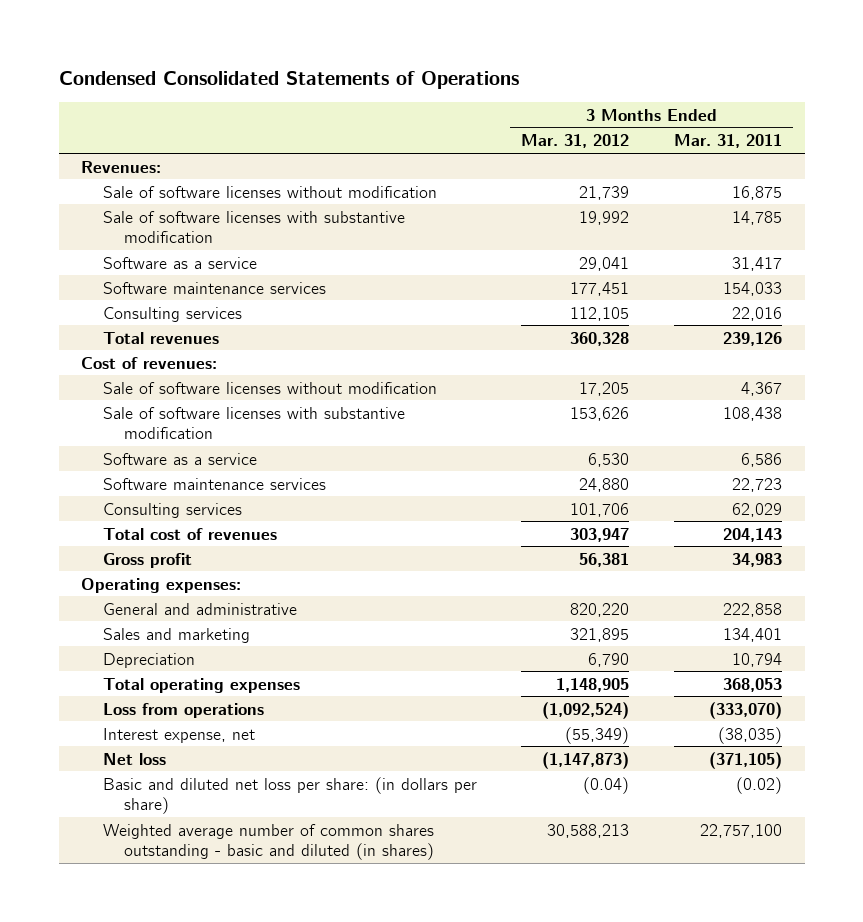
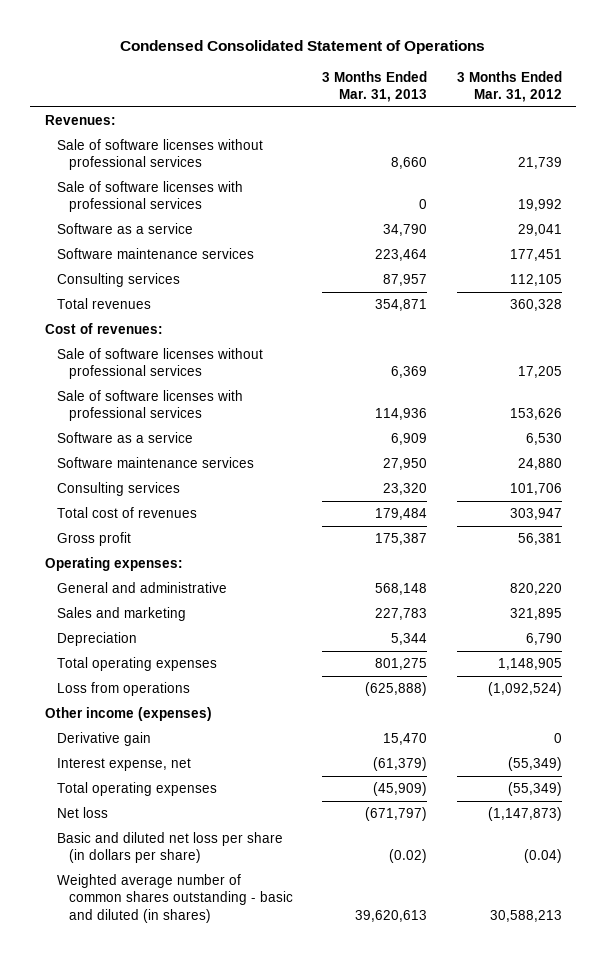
- Condensed Consolidated Statements of Operations
+ Condensed Consolidated Statement of Operations
- | 3 Months Ended Mar. 31, 2012 | 3 Months Ended Mar. 31, 2011
+ | 3 Months Ended Mar. 31, 2013 | 3 Months Ended Mar. 31, 2012
- Sale of software licenses without modification | 21,739 | 16,875
- Sale of software licenses with substantive modification | 19,992 | 14,785
+ Sale of software licenses without professional services | 8,660 | 21,739
+ Sale of software licenses with professional services | 0 | 19,992
- Sale of software licenses without modification | 17,205 | 4,367
- Sale of software licenses with substantive modification | 153,626 | 108,438
+ Sale of software licenses without professional services | 6,369 | 17,205
+ Sale of software licenses with professional services | 114,936 | 153,626
+ Other income (expenses)
+ Derivative gain | 15,470 | 0
+ Total operating expenses | (45,909) | (55,349)
- Basic and diluted net loss per share: (in dollars per share) | (0.04) | (0.02)
+ Basic and diluted net loss per share (in dollars per share) | (0.02) | (0.04)

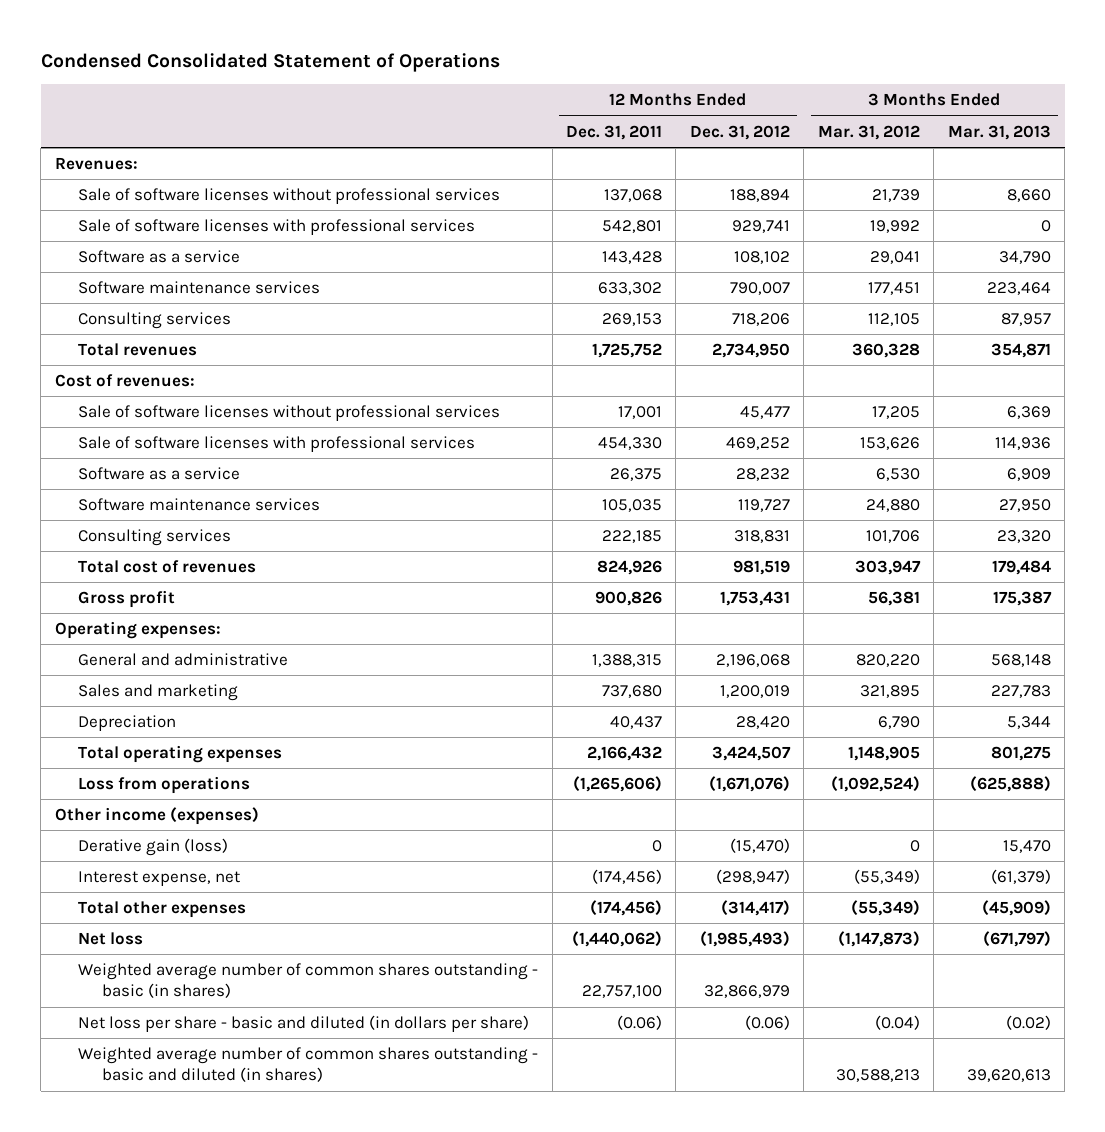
- | 3 Months Ended Mar. 31, 2013 | 3 Months Ended Mar. 31, 2012
+ | 12 Months Ended Dec. 31, 2011 | 12 Months Ended Dec. 31, 2012 | 3 Months Ended Mar. 31, 2012 | 3 Months Ended Mar. 31, 2013
- Derivative gain | 15,470 | 0
+ Derative gain (loss) | 0 | (15,470) | 0 | 15,470
- Total operating expenses | (45,909) | (55,349)
+ Total other expenses | (174,456) | (314,417) | (55,349) | (45,909)
- Basic and diluted net loss per share (in dollars per share) | (0.02) | (0.04)
+ Weighted average number of common shares outstanding - basic (in shares) | 22,757,100 | 32,866,979 | |
+ Net loss per share - basic and diluted (in dollars per share) | (0.06) | (0.06) | (0.04) | (0.02)

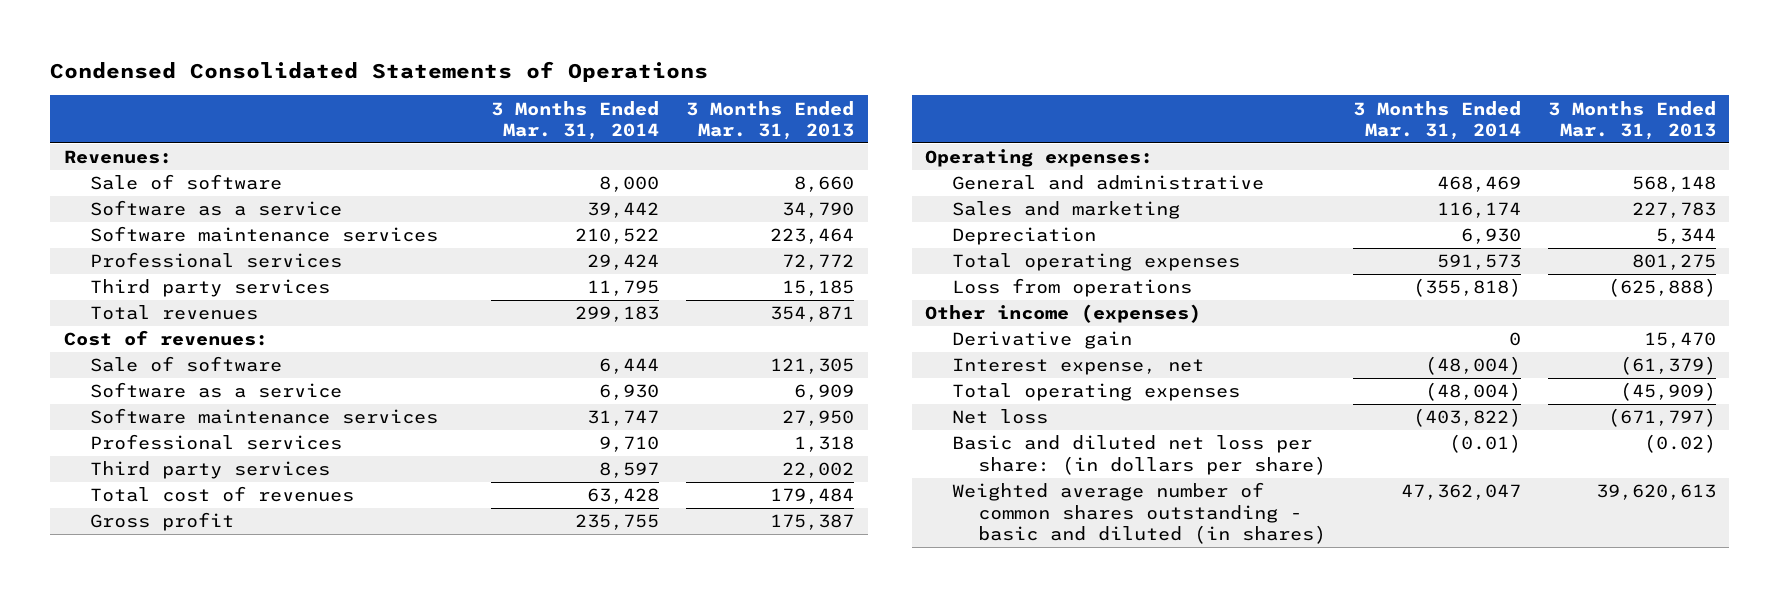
- Condensed Consolidated Statement of Operations
+ Condensed Consolidated Statements of Operations
- | 12 Months Ended Dec. 31, 2011 | 12 Months Ended Dec. 31, 2012 | 3 Months Ended Mar. 31, 2012 | 3 Months Ended Mar. 31, 2013
+ | 3 Months Ended Mar. 31, 2014 | 3 Months Ended Mar. 31, 2013
- Sale of software licenses without professional services | 137,068 | 188,894 | 21,739 | 8,660
- Sale of software licenses with professional services | 542,801 | 929,741 | 19,992 | 0
+ Sale of software | 8,000 | 8,660
- Consulting services | 269,153 | 718,206 | 112,105 | 87,957
+ Professional services | 29,424 | 72,772
+ Third party services | 11,795 | 15,185
- Sale of software licenses without professional services | 17,001 | 45,477 | 17,205 | 6,369
- Sale of software licenses with professional services | 454,330 | 469,252 | 153,626 | 114,936
+ Sale of software | 6,444 | 121,305
- Consulting services | 222,185 | 318,831 | 101,706 | 23,320
+ Professional services | 9,710 | 1,318
+ Third party services | 8,597 | 22,002
- Derative gain (loss) | 0 | (15,470) | 0 | 15,470
+ Derivative gain | 0 | 15,470
- Total other expenses | (174,456) | (314,417) | (55,349) | (45,909)
+ Total operating expenses | (48,004) | (45,909)
- Weighted average number of common shares outstanding - basic (in shares) | 22,757,100 | 32,866,979 | |
- Net loss per share - basic and diluted (in dollars per share) | (0.06) | (0.06) | (0.04) | (0.02)
+ Basic and diluted net loss per share: (in dollars per share) | (0.01) | (0.02)

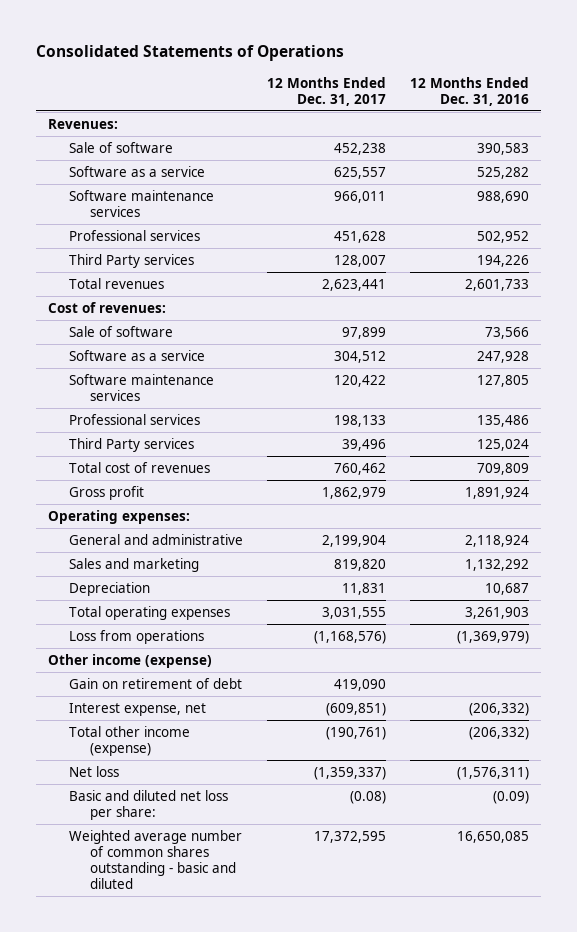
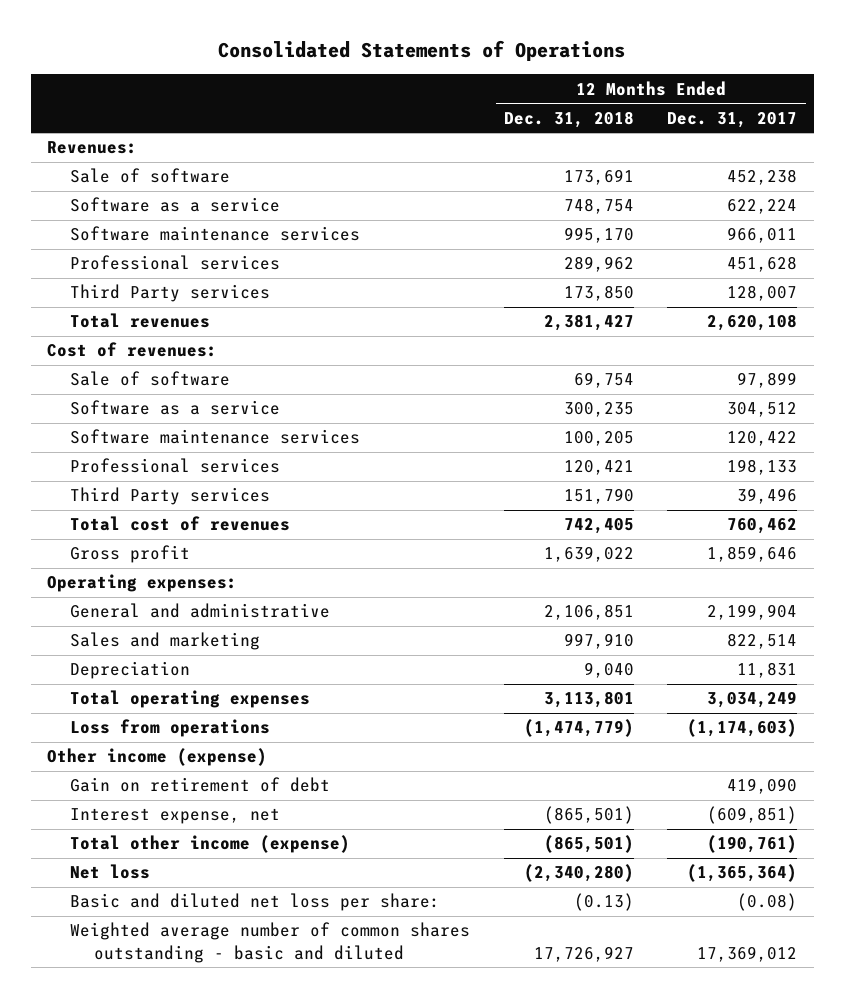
- | 12 Months Ended Dec. 31, 2017 | 12 Months Ended Dec. 31, 2016
+ | 12 Months Ended Dec. 31, 2018 | 12 Months Ended Dec. 31, 2017
- Software as a service | 625,557 | 525,282
+ Software as a service | 748,754 | 622,224
- Total revenues | 2,623,441 | 2,601,733
+ Total revenues | 2,381,427 | 2,620,108
- Gross profit | 1,862,979 | 1,891,924
+ Gross profit | 1,639,022 | 1,859,646
- Sales and marketing | 819,820 | 1,132,292
+ Sales and marketing | 997,910 | 822,514
- Total operating expenses | 3,031,555 | 3,261,903
- Loss from operations | (1,168,576) | (1,369,979)
+ Total operating expenses | 3,113,801 | 3,034,249
+ Loss from operations | (1,474,779) | (1,174,603)
- Net loss | (1,359,337) | (1,576,311)
+ Net loss | (2,340,280) | (1,365,364)
- Weighted average number of common shares outstanding - basic and diluted | 17,372,595 | 16,650,085
+ Weighted average number of common shares outstanding - basic and diluted | 17,726,927 | 17,369,012

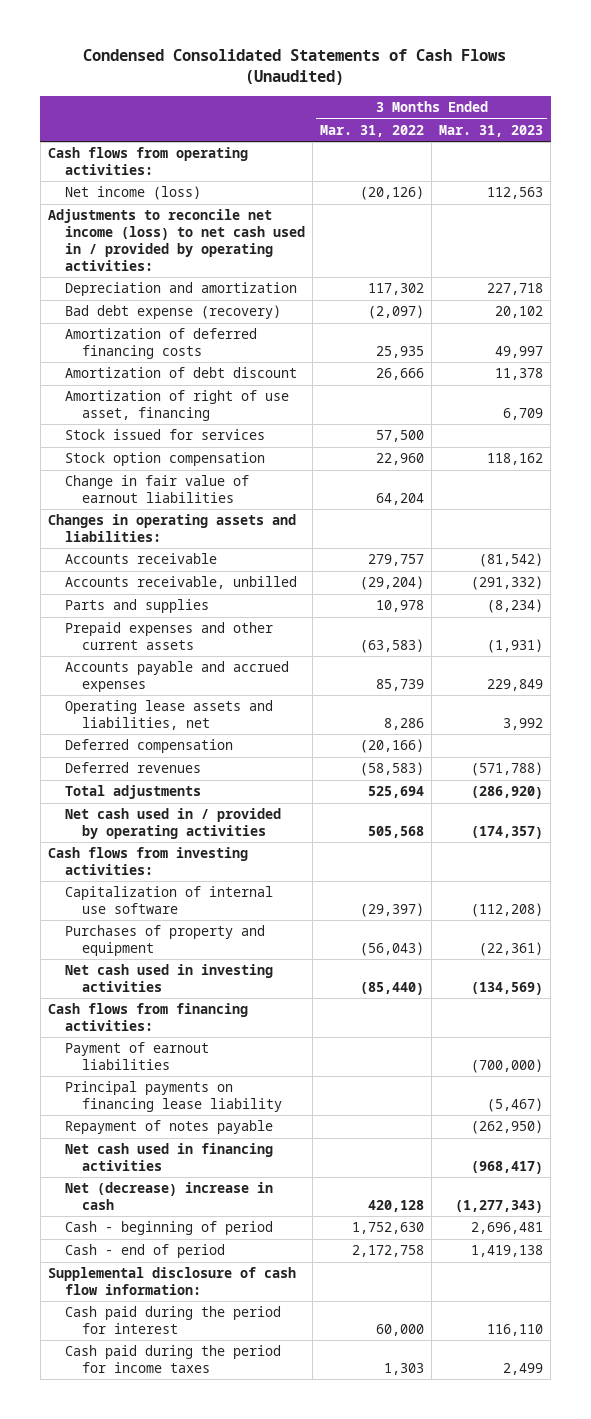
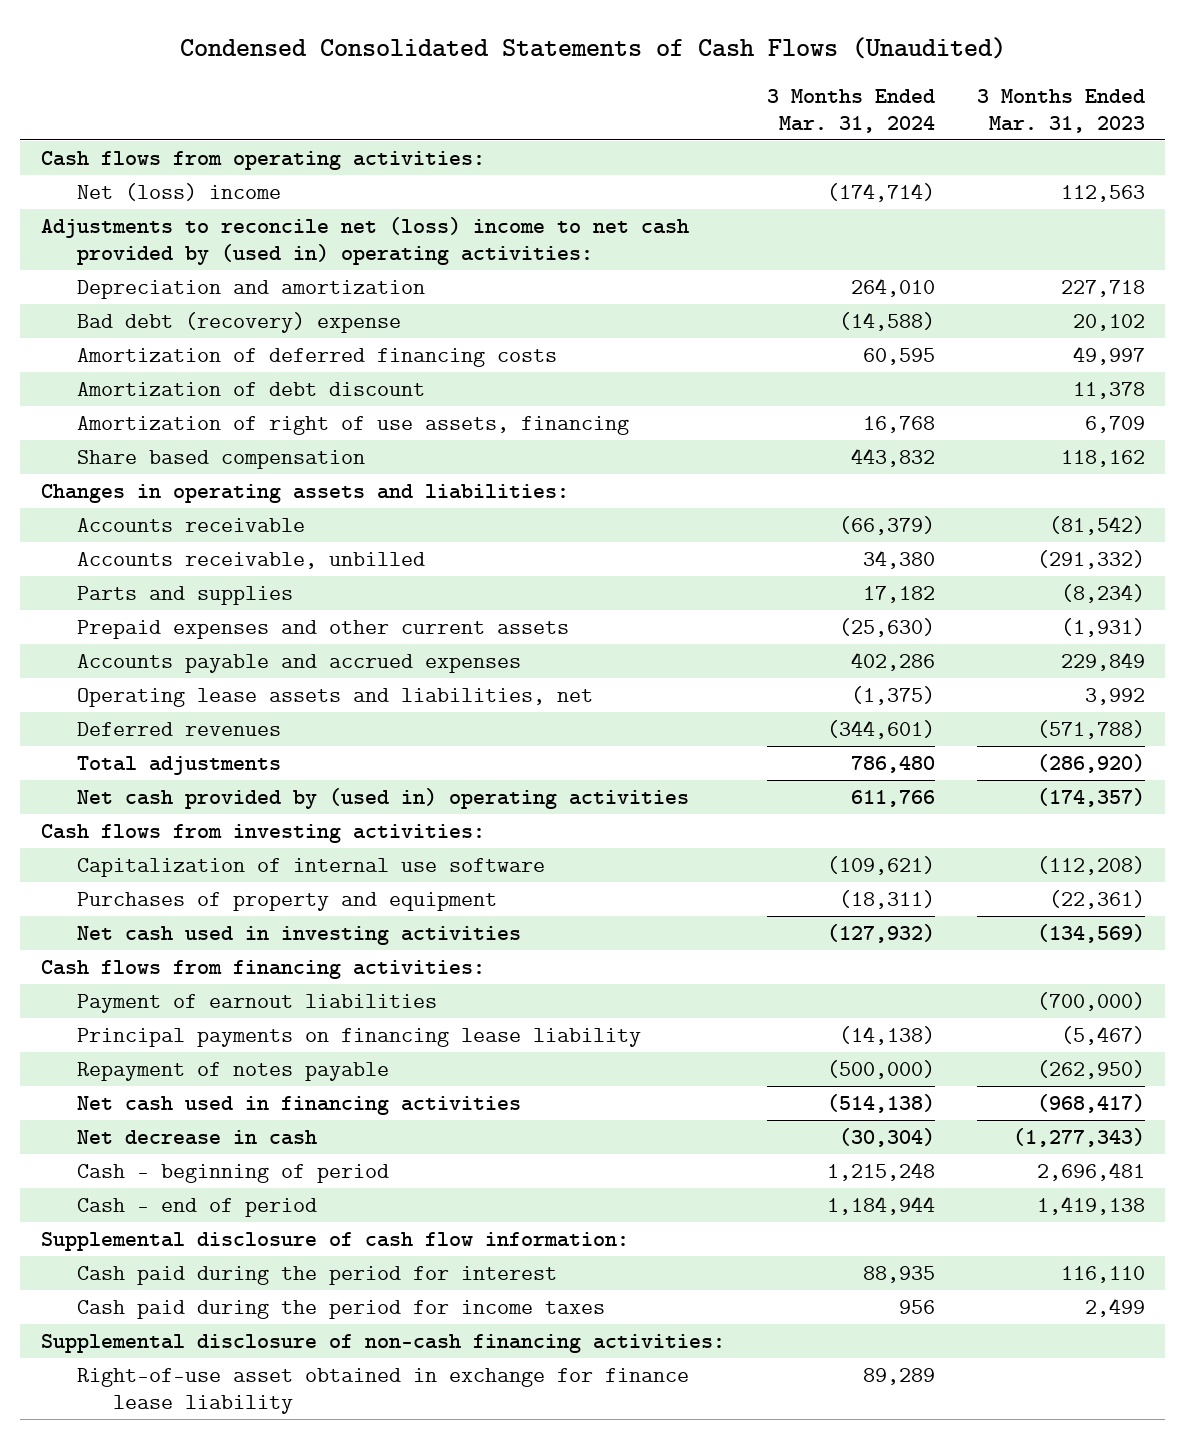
- | 3 Months Ended Mar. 31, 2022 | 3 Months Ended Mar. 31, 2023
+ | 3 Months Ended Mar. 31, 2024 | 3 Months Ended Mar. 31, 2023
- Net income (loss) | (20,126) | 112,563
- Adjustments to reconcile net income (loss) to net cash used in / provided by operating activities:
+ Net (loss) income | (174,714) | 112,563
+ Adjustments to reconcile net (loss) income to net cash provided by (used in) operating activities:
- Bad debt expense (recovery) | (2,097) | 20,102
+ Bad debt (recovery) expense | (14,588) | 20,102
- Amortization of right of use asset, financing | | 6,709
- Stock issued for services | 57,500 |
- Stock option compensation | 22,960 | 118,162
- Change in fair value of earnout liabilities | 64,204 |
+ Amortization of right of use assets, financing | 16,768 | 6,709
+ Share based compensation | 443,832 | 118,162
- Deferred compensation | (20,166) |
- Net cash used in / provided by operating activities | 505,568 | (174,357)
+ Net cash provided by (used in) operating activities | 611,766 | (174,357)
- Net (decrease) increase in cash | 420,128 | (1,277,343)
+ Net decrease in cash | (30,304) | (1,277,343)
+ Supplemental disclosure of non-cash financing activities:
+ Right-of-use asset obtained in exchange for finance lease liability | 89,289 |

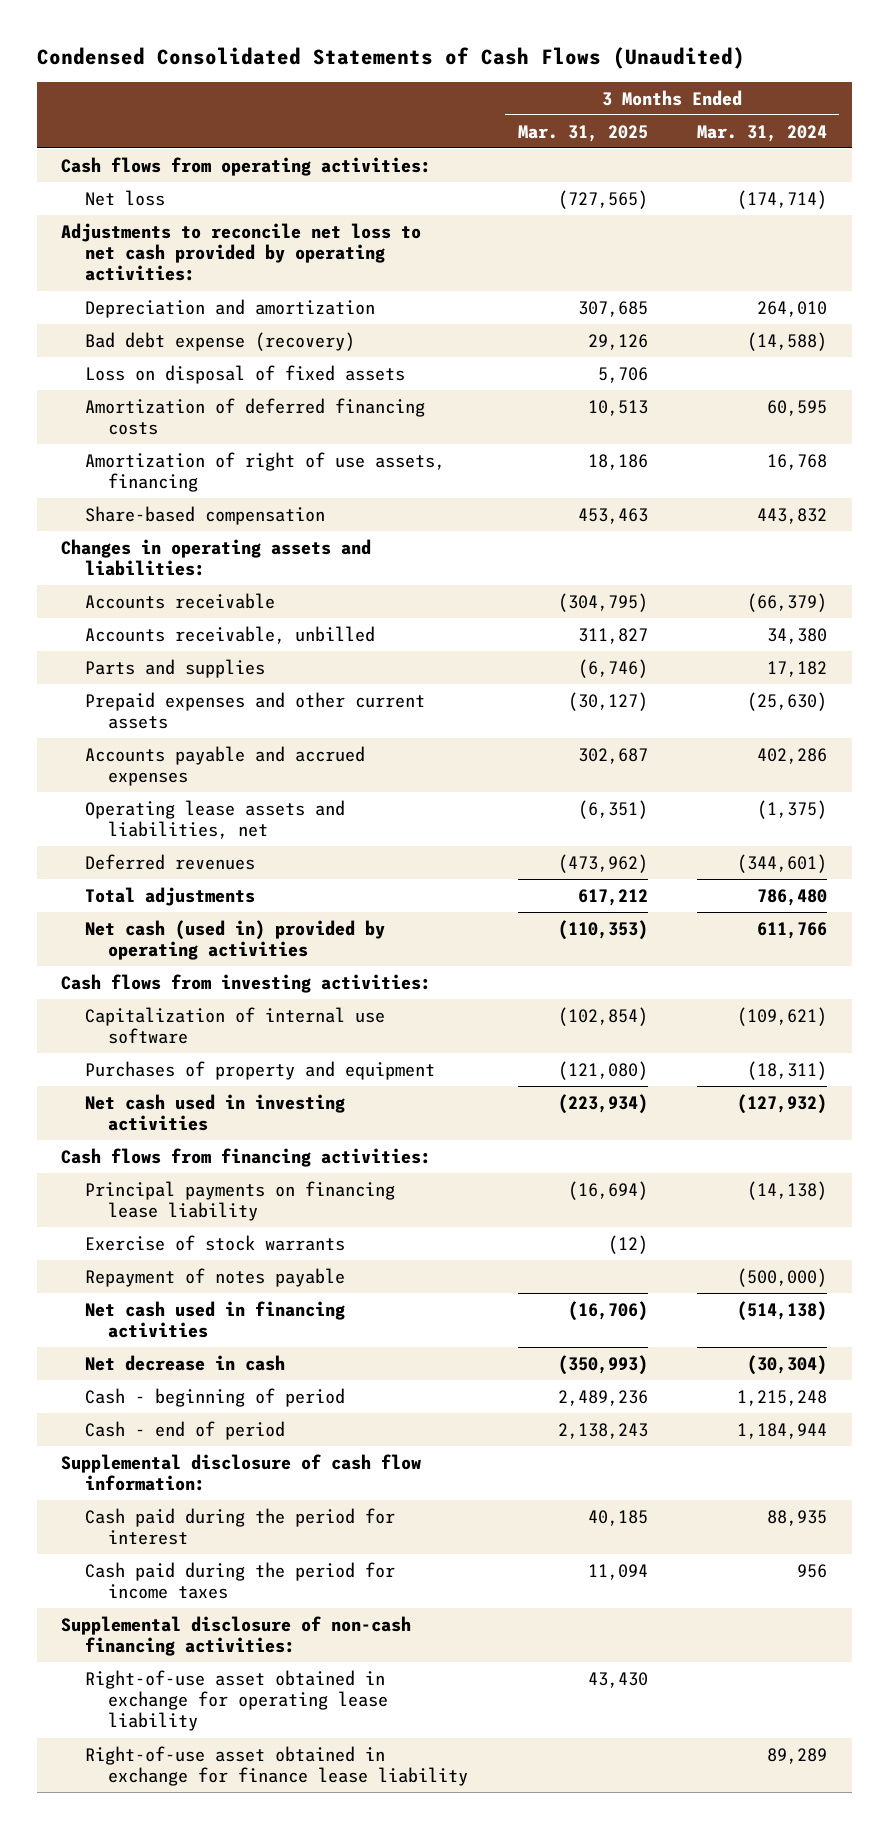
- | 3 Months Ended Mar. 31, 2024 | 3 Months Ended Mar. 31, 2023
+ | 3 Months Ended Mar. 31, 2025 | 3 Months Ended Mar. 31, 2024
- Net (loss) income | (174,714) | 112,563
- Adjustments to reconcile net (loss) income to net cash provided by (used in) operating activities:
+ Net loss | (727,565) | (174,714)
+ Adjustments to reconcile net loss to net cash provided by operating activities:
- Bad debt (recovery) expense | (14,588) | 20,102
+ Bad debt expense (recovery) | 29,126 | (14,588)
+ Loss on disposal of fixed assets | 5,706 |
- Amortization of debt discount | | 11,378
- Share based compensation | 443,832 | 118,162
+ Share-based compensation | 453,463 | 443,832
- Net cash provided by (used in) operating activities | 611,766 | (174,357)
+ Net cash (used in) provided by operating activities | (110,353) | 611,766
- Payment of earnout liabilities | | (700,000)
+ Exercise of stock warrants | (12) |
+ Right-of-use asset obtained in exchange for operating lease liability | 43,430 |

